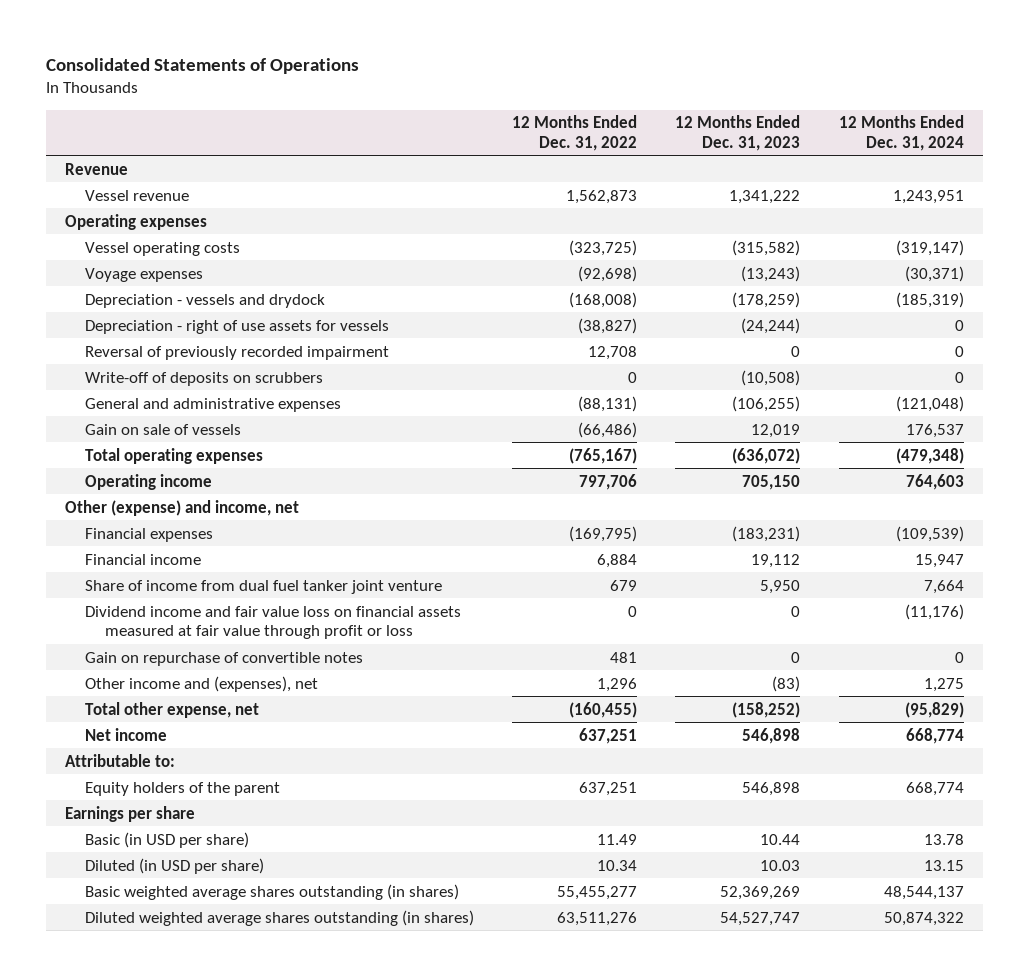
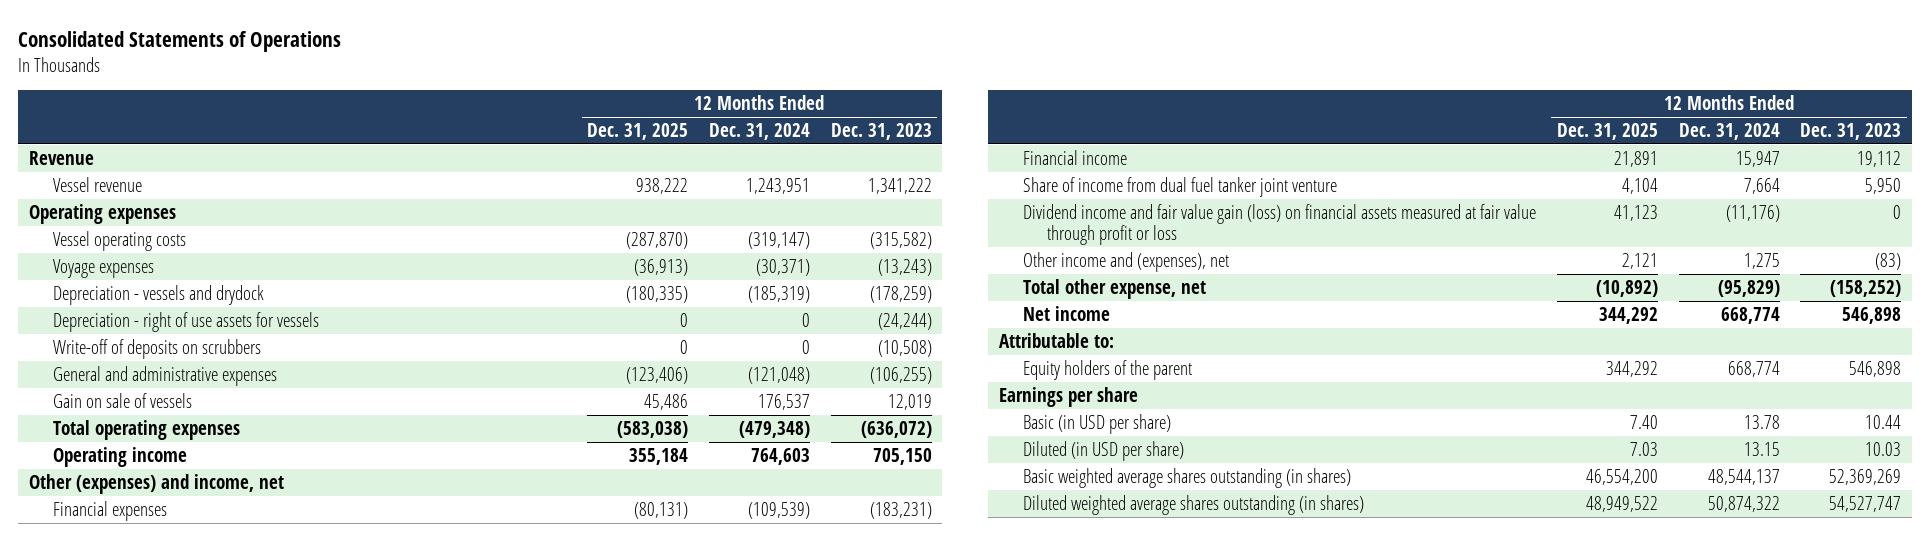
- | 12 Months Ended Dec. 31, 2022 | 12 Months Ended Dec. 31, 2023 | 12 Months Ended Dec. 31, 2024
+ | 12 Months Ended Dec. 31, 2025 | 12 Months Ended Dec. 31, 2024 | 12 Months Ended Dec. 31, 2023
- Reversal of previously recorded impairment | 12,708 | 0 | 0
- Other (expense) and income, net
+ Other (expenses) and income, net
- Dividend income and fair value loss on financial assets measured at fair value through profit or loss | 0 | 0 | (11,176)
- Gain on repurchase of convertible notes | 481 | 0 | 0
+ Dividend income and fair value gain (loss) on financial assets measured at fair value through profit or loss | 41,123 | (11,176) | 0

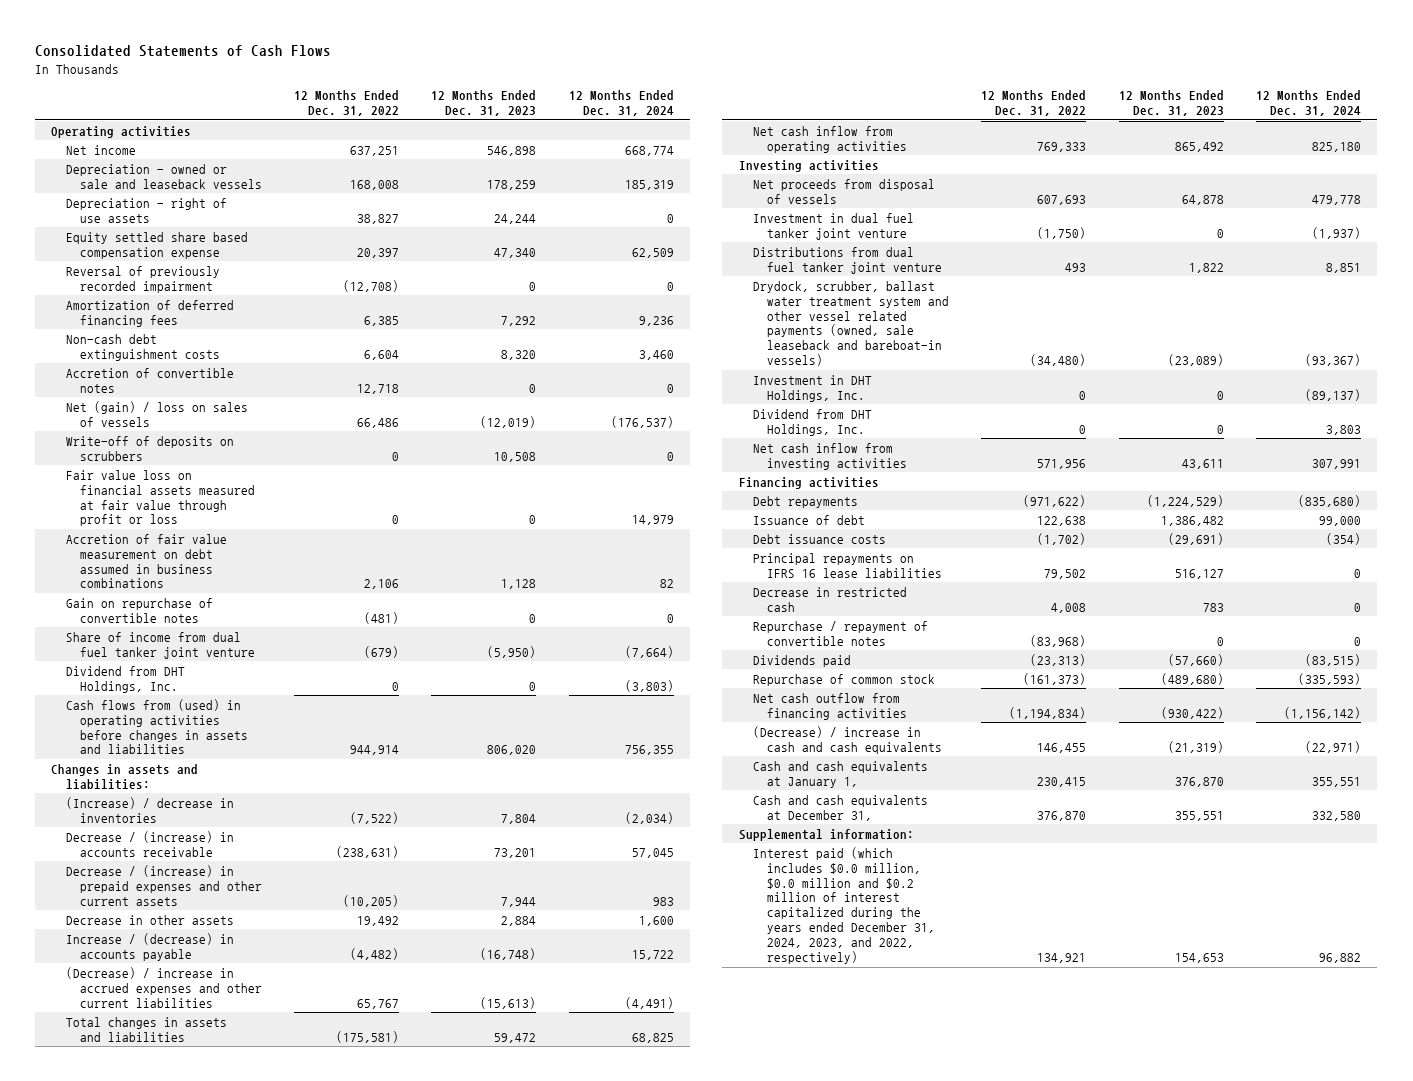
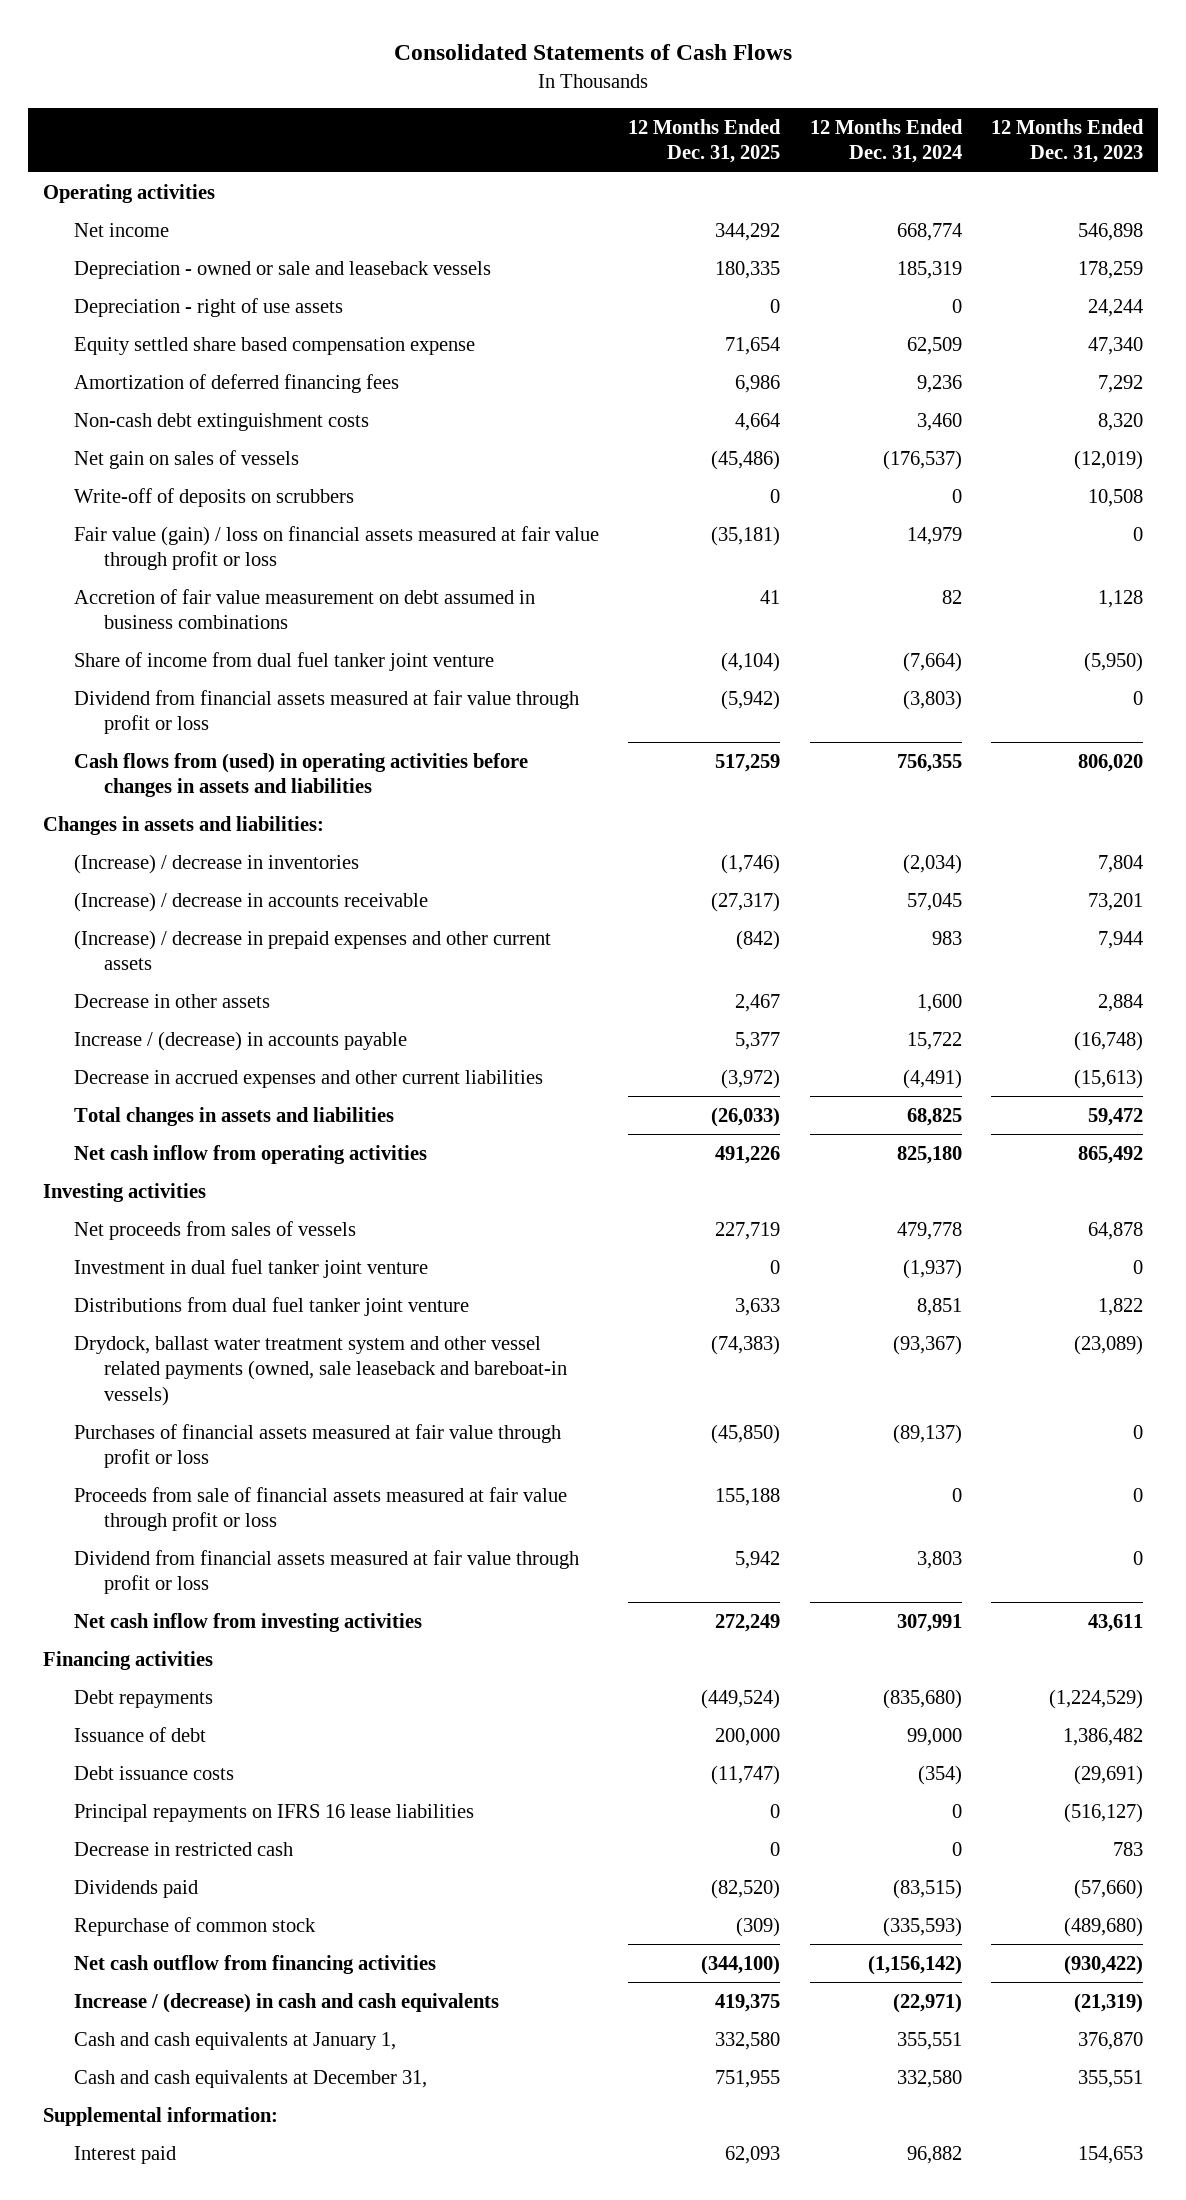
- | 12 Months Ended Dec. 31, 2022 | 12 Months Ended Dec. 31, 2023 | 12 Months Ended Dec. 31, 2024
+ | 12 Months Ended Dec. 31, 2025 | 12 Months Ended Dec. 31, 2024 | 12 Months Ended Dec. 31, 2023
- Reversal of previously recorded impairment | (12,708) | 0 | 0
- Accretion of convertible notes | 12,718 | 0 | 0
- Net (gain) / loss on sales of vessels | 66,486 | (12,019) | (176,537)
+ Net gain on sales of vessels | (45,486) | (176,537) | (12,019)
- Fair value loss on financial assets measured at fair value through profit or loss | 0 | 0 | 14,979
+ Fair value (gain) / loss on financial assets measured at fair value through profit or loss | (35,181) | 14,979 | 0
- Gain on repurchase of convertible notes | (481) | 0 | 0
- Dividend from DHT Holdings, Inc. | 0 | 0 | (3,803)
+ Dividend from financial assets measured at fair value through profit or loss | (5,942) | (3,803) | 0
- Decrease / (increase) in accounts receivable | (238,631) | 73,201 | 57,045
- Decrease / (increase) in prepaid expenses and other current assets | (10,205) | 7,944 | 983
+ (Increase) / decrease in accounts receivable | (27,317) | 57,045 | 73,201
+ (Increase) / decrease in prepaid expenses and other current assets | (842) | 983 | 7,944
- (Decrease) / increase in accrued expenses and other current liabilities | 65,767 | (15,613) | (4,491)
+ Decrease in accrued expenses and other current liabilities | (3,972) | (4,491) | (15,613)
- Net proceeds from disposal of vessels | 607,693 | 64,878 | 479,778
+ Net proceeds from sales of vessels | 227,719 | 479,778 | 64,878
- Drydock, scrubber, ballast water treatment system and other vessel related payments (owned, sale leaseback and bareboat-in vessels) | (34,480) | (23,089) | (93,367)
- Investment in DHT Holdings, Inc. | 0 | 0 | (89,137)
- Dividend from DHT Holdings, Inc. | 0 | 0 | 3,803
+ Drydock, ballast water treatment system and other vessel related payments (owned, sale leaseback and bareboat-in vessels) | (74,383) | (93,367) | (23,089)
+ Purchases of financial assets measured at fair value through profit or loss | (45,850) | (89,137) | 0
+ Proceeds from sale of financial assets measured at fair value through profit or loss | 155,188 | 0 | 0
+ Dividend from financial assets measured at fair value through profit or loss | 5,942 | 3,803 | 0
- Principal repayments on IFRS 16 lease liabilities | 79,502 | 516,127 | 0
+ Principal repayments on IFRS 16 lease liabilities | 0 | 0 | (516,127)
- Repurchase / repayment of convertible notes | (83,968) | 0 | 0
- (Decrease) / increase in cash and cash equivalents | 146,455 | (21,319) | (22,971)
+ Increase / (decrease) in cash and cash equivalents | 419,375 | (22,971) | (21,319)
- Interest paid (which includes $0.0 million, $0.0 million and $0.2 million of interest capitalized during the years ended December 31, 2024, 2023, and 2022, respectively) | 134,921 | 154,653 | 96,882
+ Interest paid | 62,093 | 96,882 | 154,653

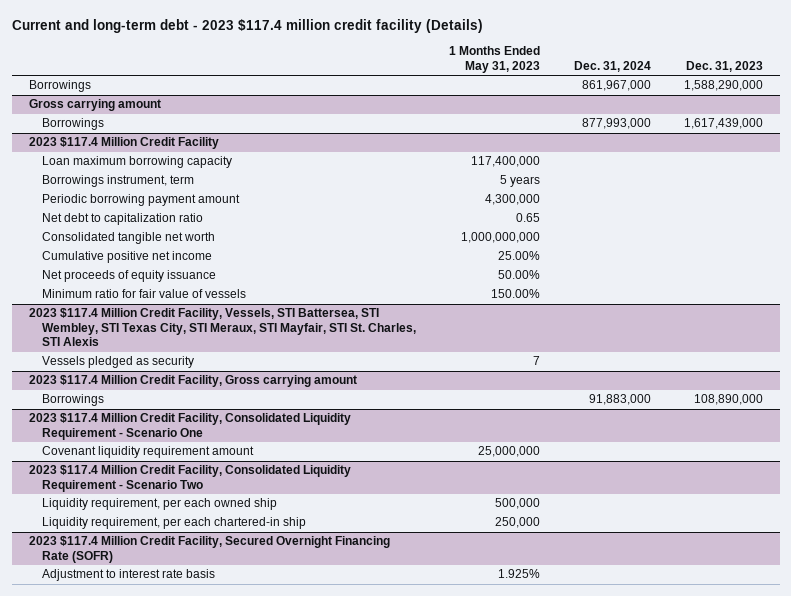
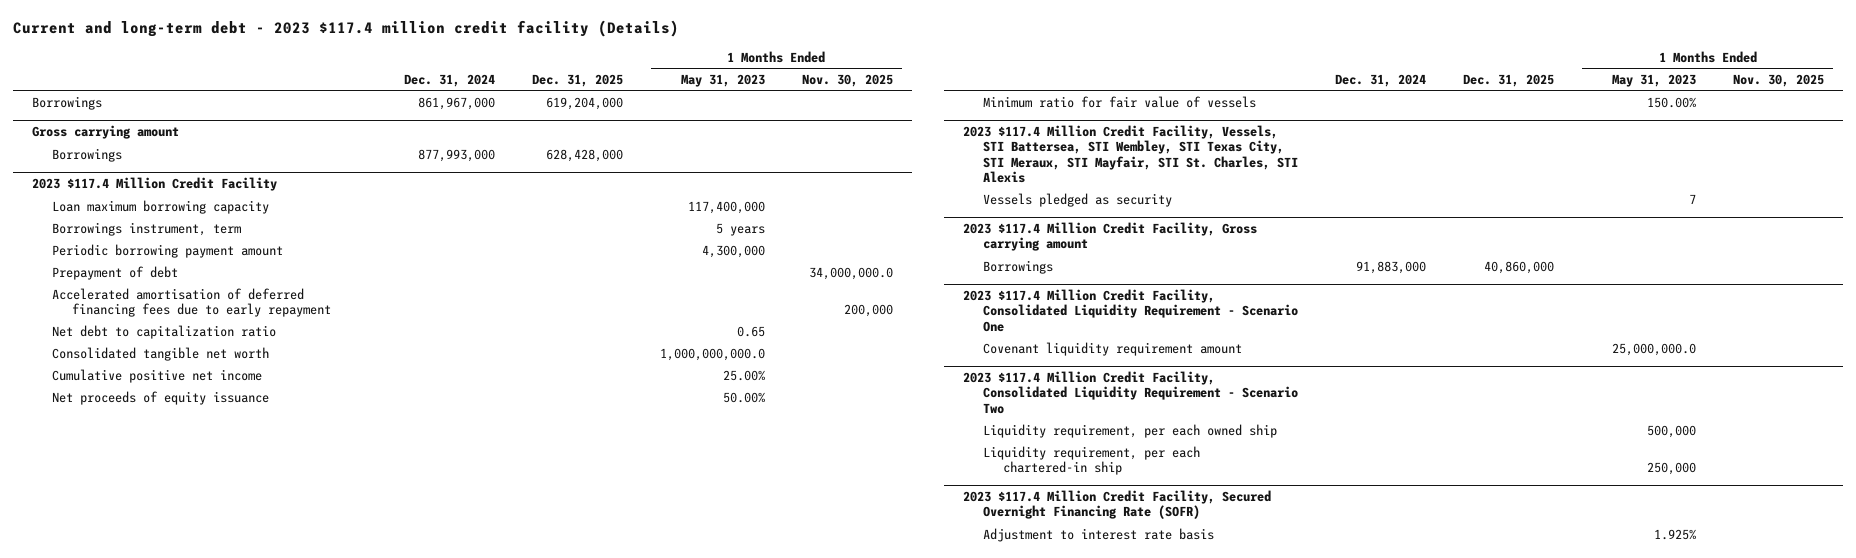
- | 1 Months Ended May 31, 2023 | Dec. 31, 2024 | Dec. 31, 2023
+ | Dec. 31, 2024 | Dec. 31, 2025 | 1 Months Ended May 31, 2023 | 1 Months Ended Nov. 30, 2025
@ 2023 $117.4 Million Credit Facility
+ Prepayment of debt | | | | 34,000,000.0
+ Accelerated amortisation of deferred financing fees due to early repayment | | | | 200,000
- Consolidated tangible net worth | 1,000,000,000 | |
+ Consolidated tangible net worth | | | 1,000,000,000.0 |
@ 2023 $117.4 Million Credit Facility, Consolidated Liquidity Requirement - Scenario One
- Covenant liquidity requirement amount | 25,000,000 | |
+ Covenant liquidity requirement amount | | | 25,000,000.0 |

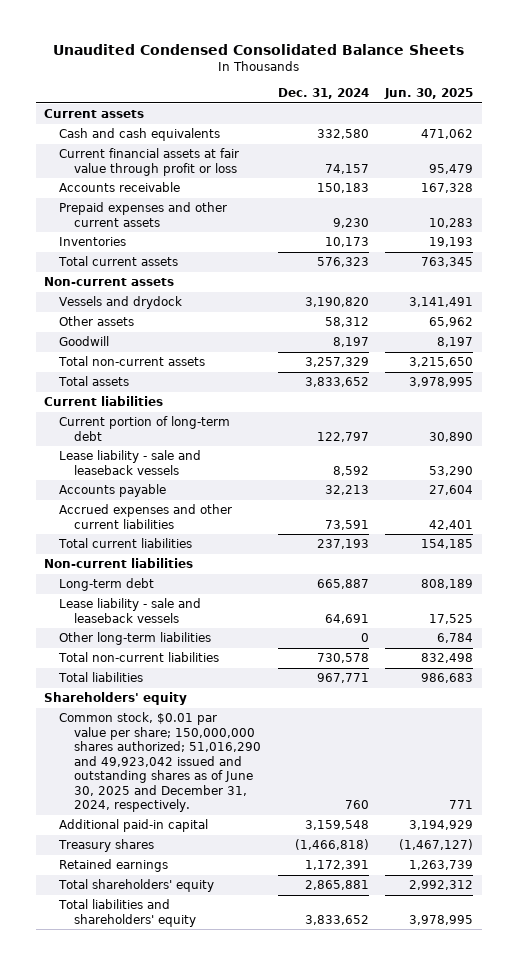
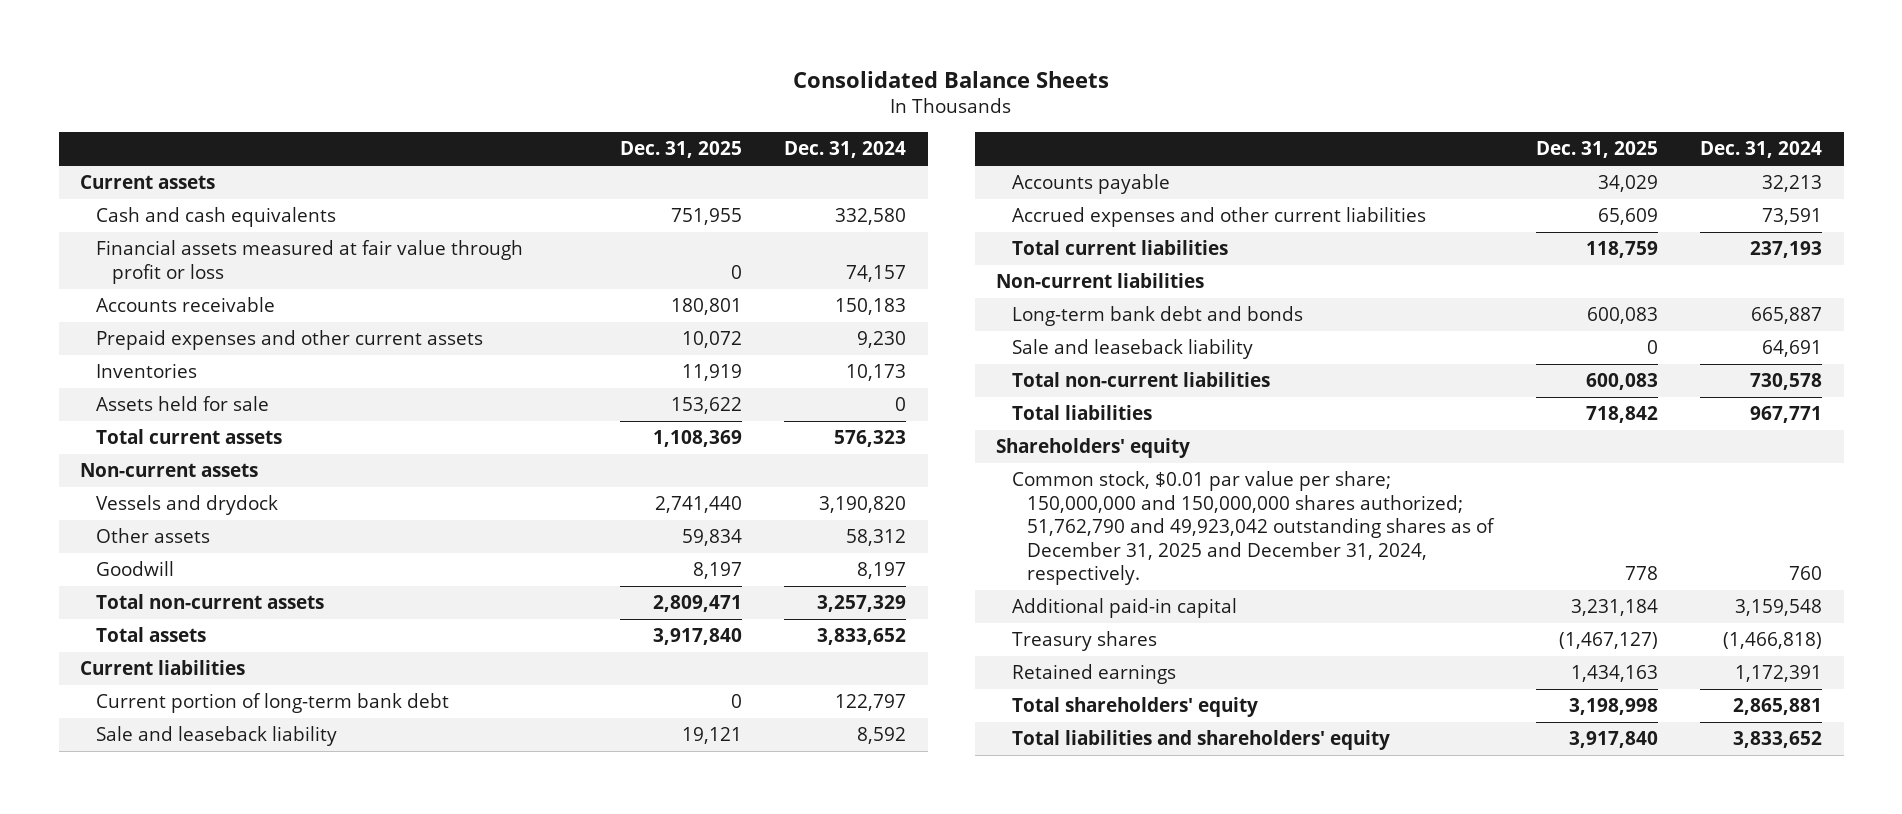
- Unaudited Condensed Consolidated Balance Sheets
+ Consolidated Balance Sheets
- | Dec. 31, 2024 | Jun. 30, 2025
+ | Dec. 31, 2025 | Dec. 31, 2024
- Current financial assets at fair value through profit or loss | 74,157 | 95,479
+ Financial assets measured at fair value through profit or loss | 0 | 74,157
+ Assets held for sale | 153,622 | 0
- Current portion of long-term debt | 122,797 | 30,890
- Lease liability - sale and leaseback vessels | 8,592 | 53,290
+ Current portion of long-term bank debt | 0 | 122,797
+ Sale and leaseback liability | 19,121 | 8,592
- Long-term debt | 665,887 | 808,189
- Lease liability - sale and leaseback vessels | 64,691 | 17,525
- Other long-term liabilities | 0 | 6,784
+ Long-term bank debt and bonds | 600,083 | 665,887
+ Sale and leaseback liability | 0 | 64,691
- Common stock, $0.01 par value per share; 150,000,000 shares authorized; 51,016,290 and 49,923,042 issued and outstanding shares as of June 30, 2025 and December 31, 2024, respectively. | 760 | 771
+ Common stock, $0.01 par value per share; 150,000,000 and 150,000,000 shares authorized; 51,762,790 and 49,923,042 outstanding shares as of December 31, 2025 and December 31, 2024, respectively. | 778 | 760

